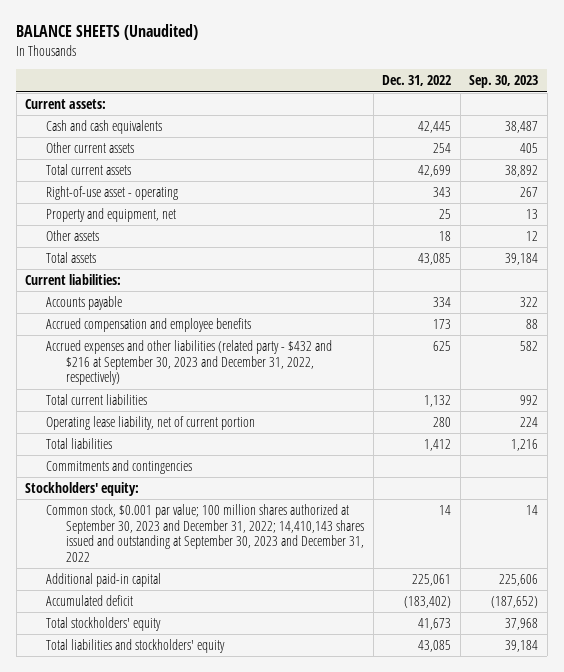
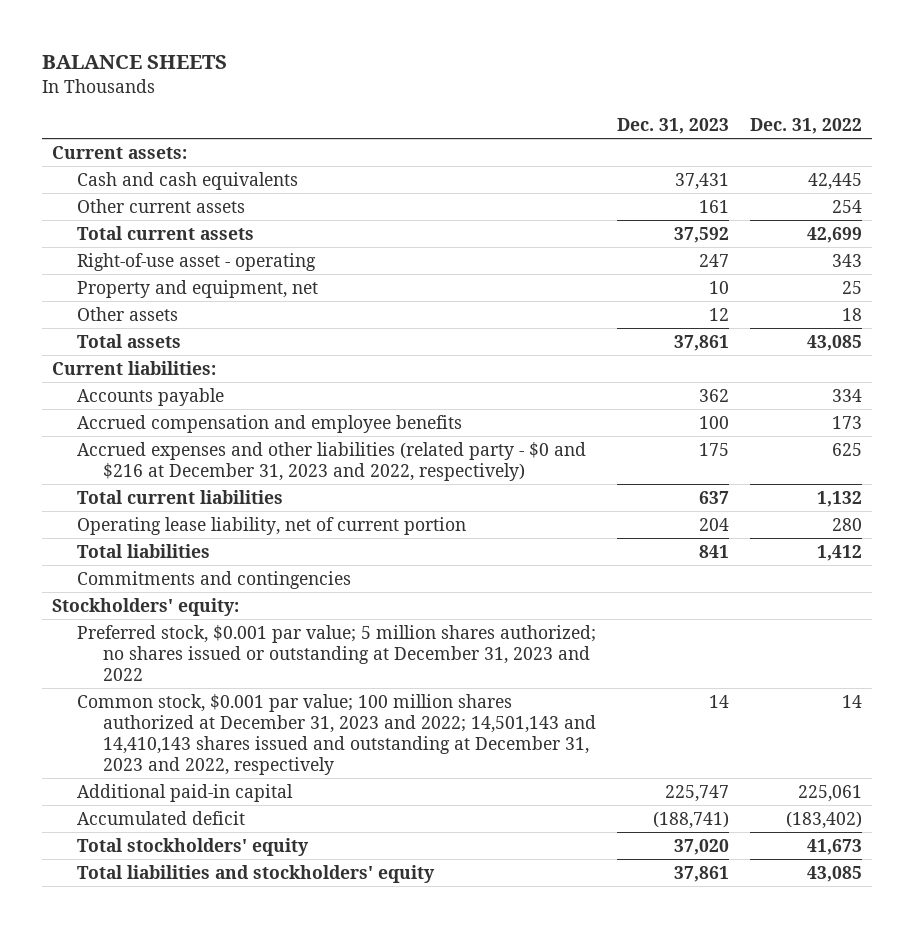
- BALANCE SHEETS (Unaudited)
+ BALANCE SHEETS
- | Dec. 31, 2022 | Sep. 30, 2023
+ | Dec. 31, 2023 | Dec. 31, 2022
- Accrued expenses and other liabilities (related party - $432 and $216 at September 30, 2023 and December 31, 2022, respectively) | 625 | 582
+ Accrued expenses and other liabilities (related party - $0 and $216 at December 31, 2023 and 2022, respectively) | 175 | 625
- Common stock, $0.001 par value; 100 million shares authorized at September 30, 2023 and December 31, 2022; 14,410,143 shares issued and outstanding at September 30, 2023 and December 31, 2022 | 14 | 14
+ Preferred stock, $0.001 par value; 5 million shares authorized; no shares issued or outstanding at December 31, 2023 and 2022
+ Common stock, $0.001 par value; 100 million shares authorized at December 31, 2023 and 2022; 14,501,143 and 14,410,143 shares issued and outstanding at December 31, 2023 and 2022, respectively | 14 | 14

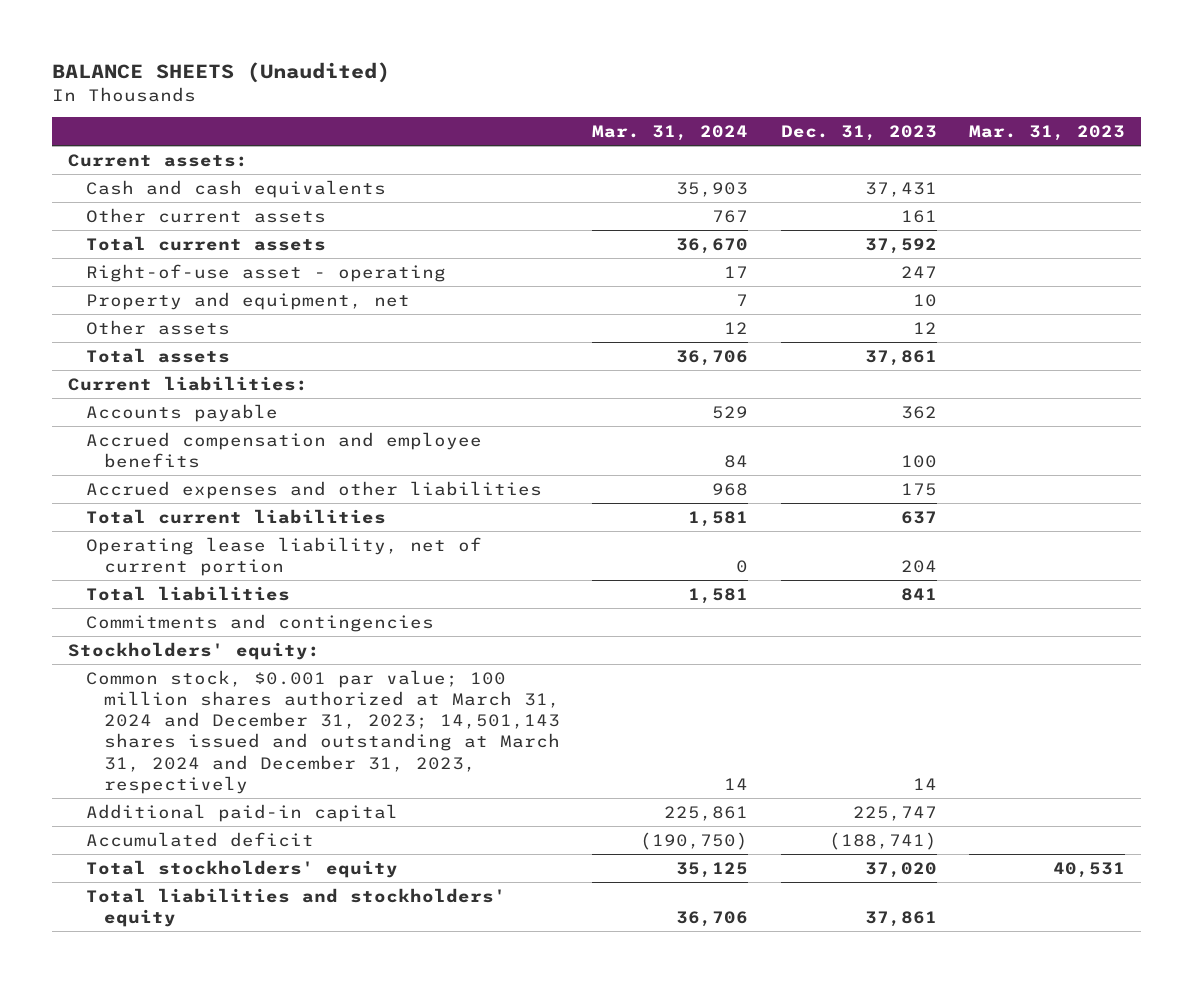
- BALANCE SHEETS
+ BALANCE SHEETS (Unaudited)
- | Dec. 31, 2023 | Dec. 31, 2022
+ | Mar. 31, 2024 | Dec. 31, 2023 | Mar. 31, 2023
- Accrued expenses and other liabilities (related party - $0 and $216 at December 31, 2023 and 2022, respectively) | 175 | 625
+ Accrued expenses and other liabilities | 968 | 175 |
- Preferred stock, $0.001 par value; 5 million shares authorized; no shares issued or outstanding at December 31, 2023 and 2022
- Common stock, $0.001 par value; 100 million shares authorized at December 31, 2023 and 2022; 14,501,143 and 14,410,143 shares issued and outstanding at December 31, 2023 and 2022, respectively | 14 | 14
+ Common stock, $0.001 par value; 100 million shares authorized at March 31, 2024 and December 31, 2023; 14,501,143 shares issued and outstanding at March 31, 2024 and December 31, 2023, respectively | 14 | 14 |

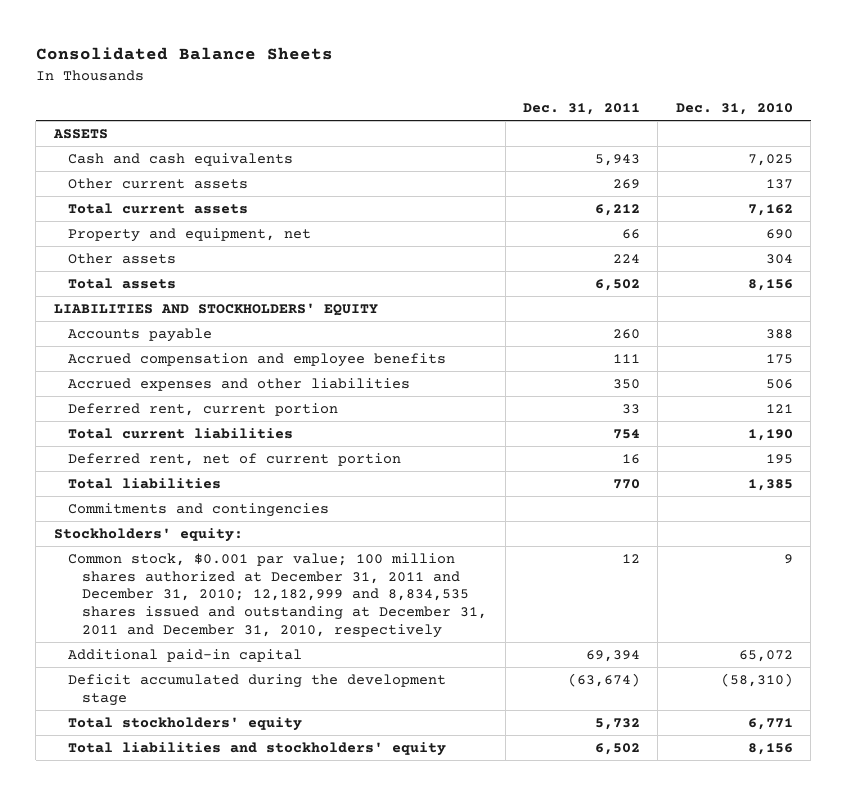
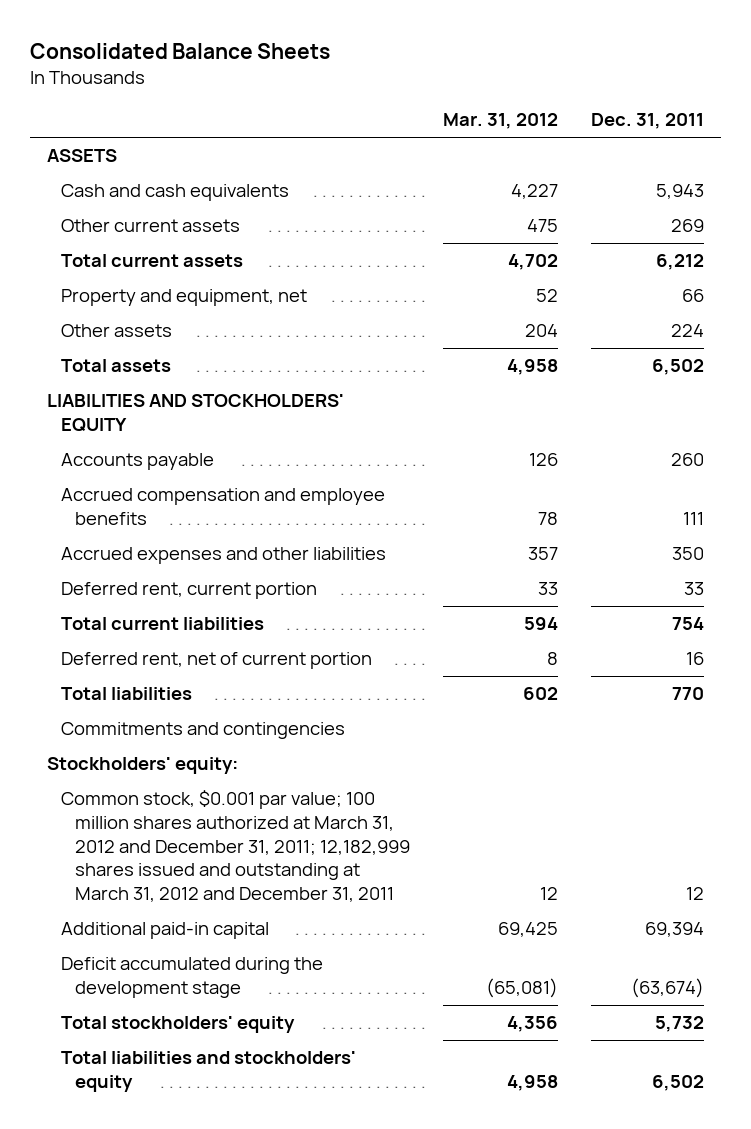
- | Dec. 31, 2011 | Dec. 31, 2010
+ | Mar. 31, 2012 | Dec. 31, 2011
- Common stock, $0.001 par value; 100 million shares authorized at December 31, 2011 and December 31, 2010; 12,182,999 and 8,834,535 shares issued and outstanding at December 31, 2011 and December 31, 2010, respectively | 12 | 9
+ Common stock, $0.001 par value; 100 million shares authorized at March 31, 2012 and December 31, 2011; 12,182,999 shares issued and outstanding at March 31, 2012 and December 31, 2011 | 12 | 12

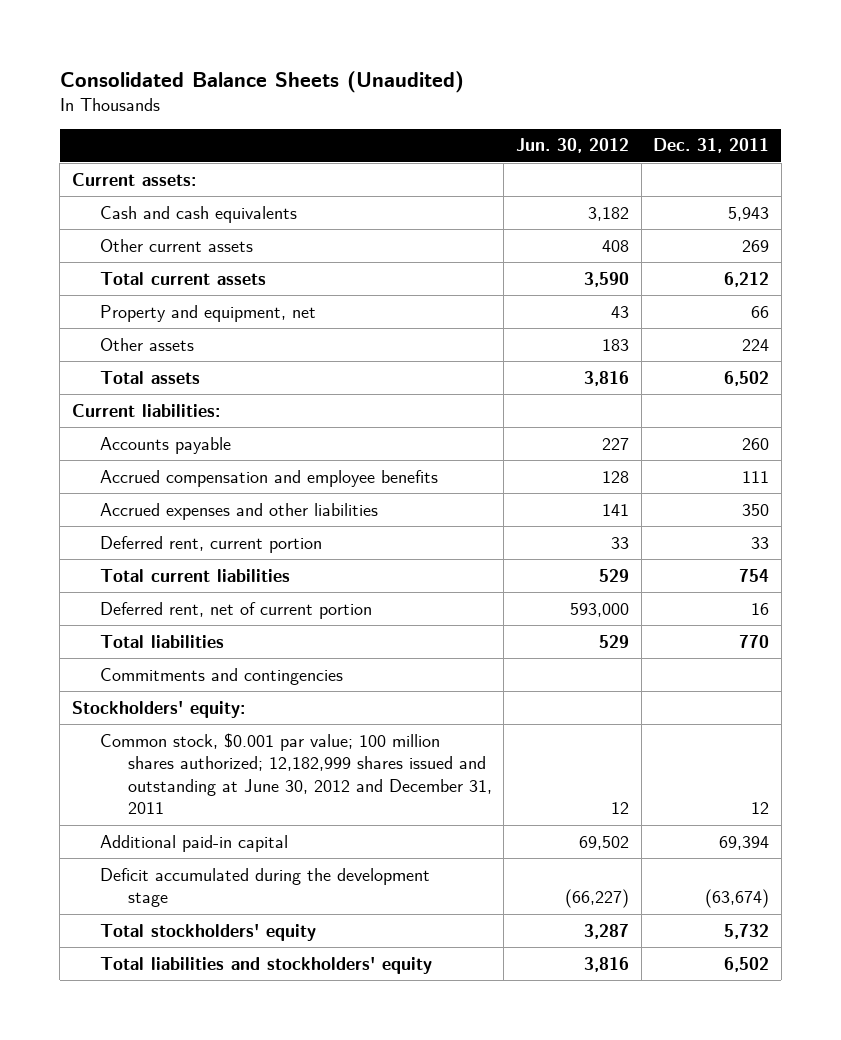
- Consolidated Balance Sheets
+ Consolidated Balance Sheets (Unaudited)
- | Mar. 31, 2012 | Dec. 31, 2011
+ | Jun. 30, 2012 | Dec. 31, 2011
- ASSETS
+ Current assets:
- LIABILITIES AND STOCKHOLDERS' EQUITY
+ Current liabilities:
- Common stock, $0.001 par value; 100 million shares authorized at March 31, 2012 and December 31, 2011; 12,182,999 shares issued and outstanding at March 31, 2012 and December 31, 2011 | 12 | 12
+ Common stock, $0.001 par value; 100 million shares authorized; 12,182,999 shares issued and outstanding at June 30, 2012 and December 31, 2011 | 12 | 12

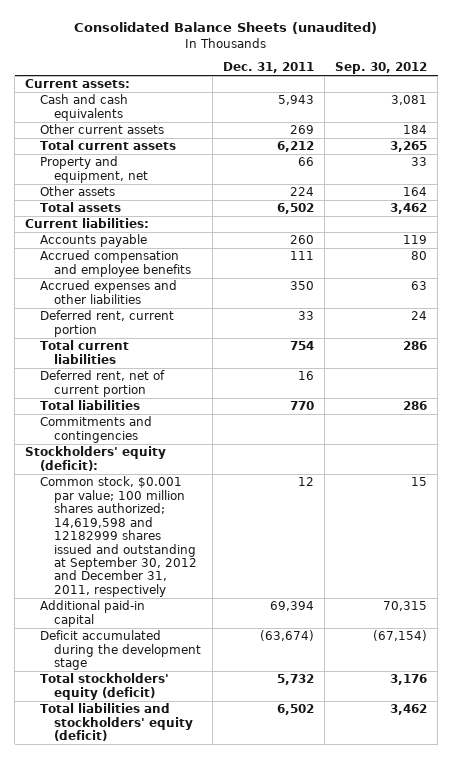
- Consolidated Balance Sheets (Unaudited)
+ Consolidated Balance Sheets (unaudited)
- | Jun. 30, 2012 | Dec. 31, 2011
+ | Dec. 31, 2011 | Sep. 30, 2012
- Stockholders' equity:
- Common stock, $0.001 par value; 100 million shares authorized; 12,182,999 shares issued and outstanding at June 30, 2012 and December 31, 2011 | 12 | 12
+ Stockholders' equity (deficit):
+ Common stock, $0.001 par value; 100 million shares authorized; 14,619,598 and 12182999 shares issued and outstanding at September 30, 2012 and December 31, 2011, respectively | 12 | 15
- Total stockholders' equity | 3,287 | 5,732
- Total liabilities and stockholders' equity | 3,816 | 6,502
+ Total stockholders' equity (deficit) | 5,732 | 3,176
+ Total liabilities and stockholders' equity (deficit) | 6,502 | 3,462

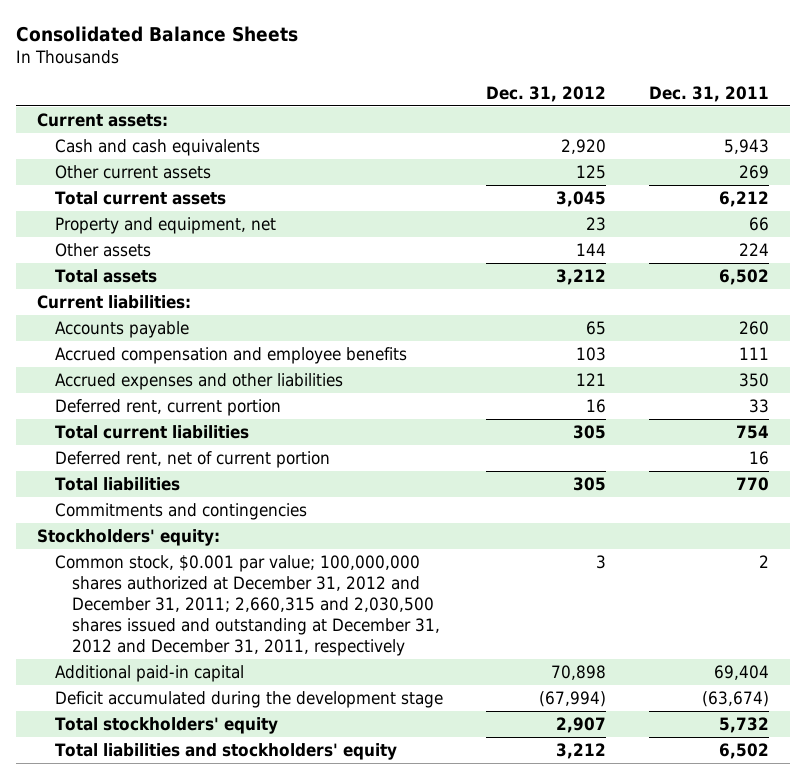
- Consolidated Balance Sheets (unaudited)
+ Consolidated Balance Sheets
- | Dec. 31, 2011 | Sep. 30, 2012
+ | Dec. 31, 2012 | Dec. 31, 2011
- Stockholders' equity (deficit):
- Common stock, $0.001 par value; 100 million shares authorized; 14,619,598 and 12182999 shares issued and outstanding at September 30, 2012 and December 31, 2011, respectively | 12 | 15
- Additional paid-in capital | 69,394 | 70,315
+ Stockholders' equity:
+ Common stock, $0.001 par value; 100,000,000 shares authorized at December 31, 2012 and December 31, 2011; 2,660,315 and 2,030,500 shares issued and outstanding at December 31, 2012 and December 31, 2011, respectively | 3 | 2
+ Additional paid-in capital | 70,898 | 69,404
- Total stockholders' equity (deficit) | 5,732 | 3,176
- Total liabilities and stockholders' equity (deficit) | 6,502 | 3,462
+ Total stockholders' equity | 2,907 | 5,732
+ Total liabilities and stockholders' equity | 3,212 | 6,502

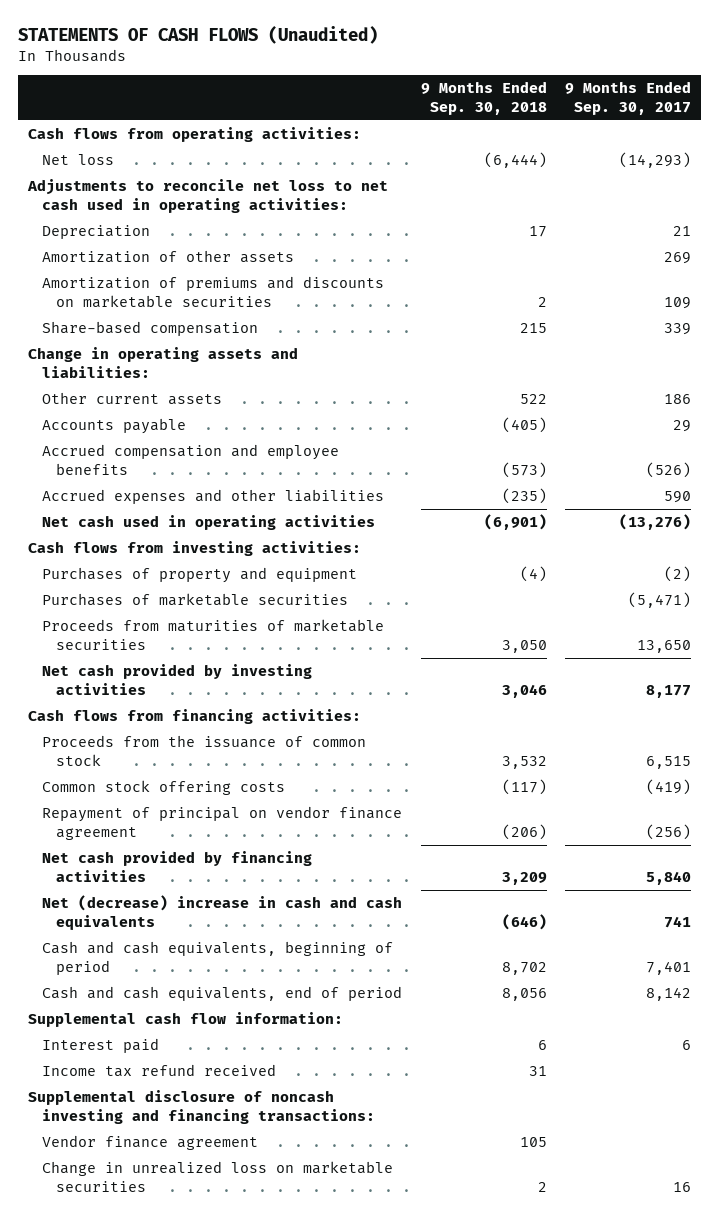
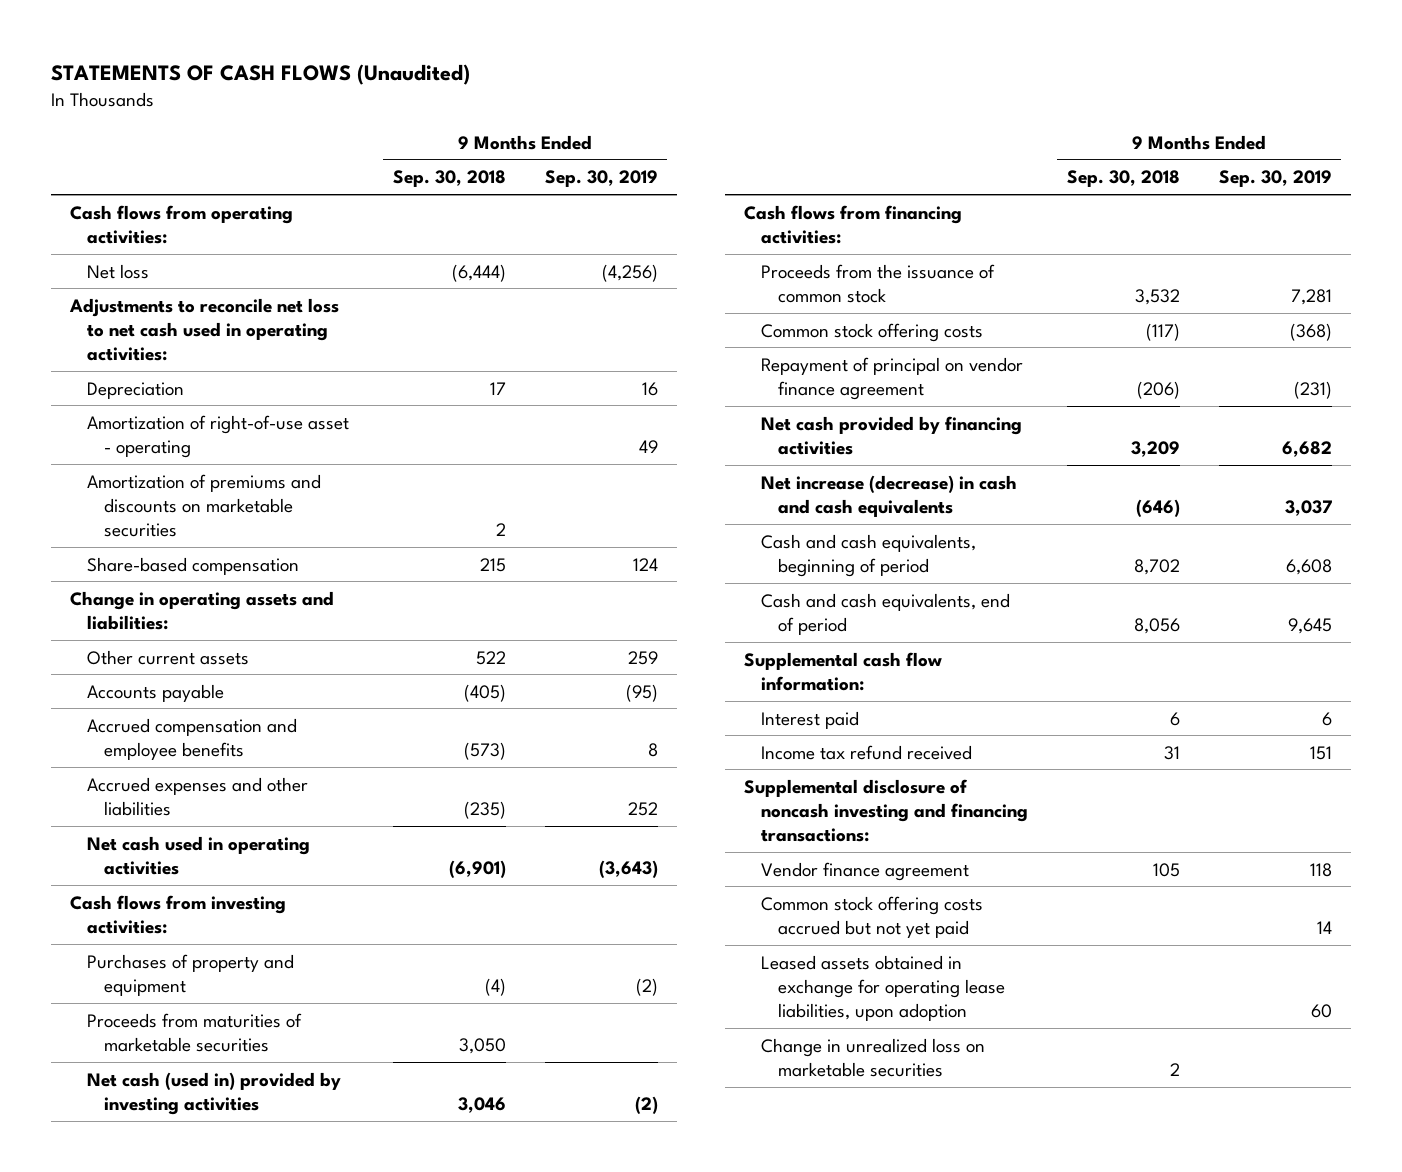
- | 9 Months Ended Sep. 30, 2018 | 9 Months Ended Sep. 30, 2017
+ | 9 Months Ended Sep. 30, 2018 | 9 Months Ended Sep. 30, 2019
- Amortization of other assets | | 269
+ Amortization of right-of-use asset - operating | | 49
- Purchases of marketable securities | | (5,471)
- Net cash provided by investing activities | 3,046 | 8,177
+ Net cash (used in) provided by investing activities | 3,046 | (2)
- Net (decrease) increase in cash and cash equivalents | (646) | 741
+ Net increase (decrease) in cash and cash equivalents | (646) | 3,037
+ Common stock offering costs accrued but not yet paid | | 14
+ Leased assets obtained in exchange for operating lease liabilities, upon adoption | | 60

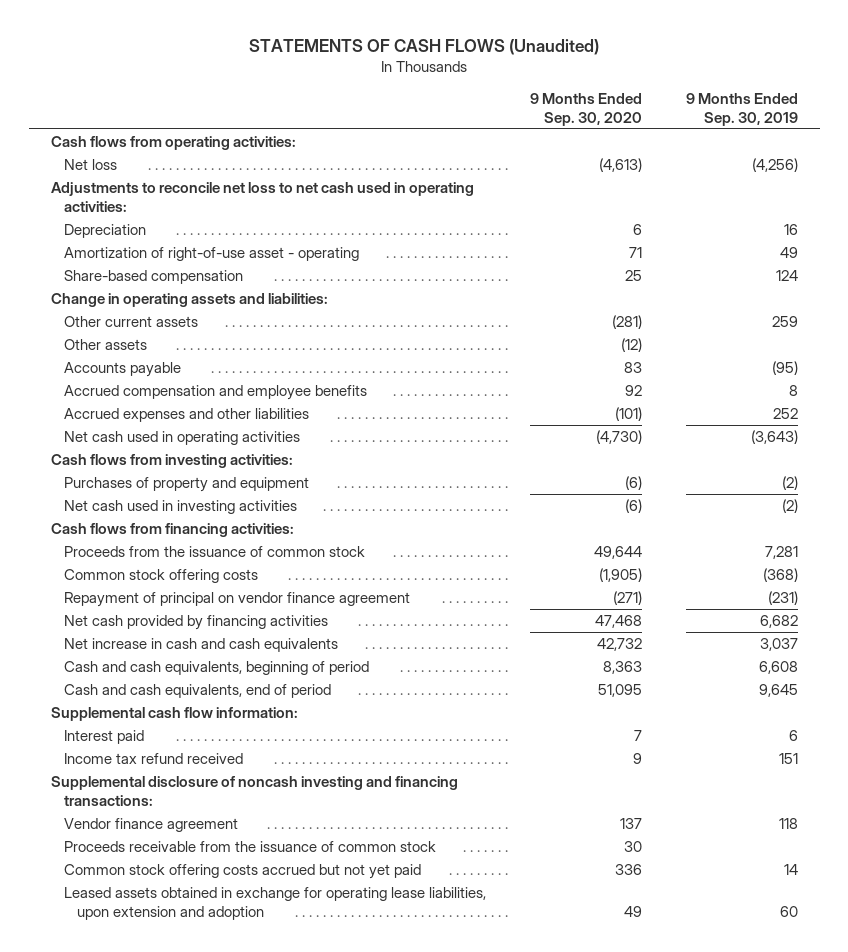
- | 9 Months Ended Sep. 30, 2018 | 9 Months Ended Sep. 30, 2019
+ | 9 Months Ended Sep. 30, 2020 | 9 Months Ended Sep. 30, 2019
- Amortization of premiums and discounts on marketable securities | 2 |
+ Other assets | (12) |
- Proceeds from maturities of marketable securities | 3,050 |
- Net cash (used in) provided by investing activities | 3,046 | (2)
+ Net cash used in investing activities | (6) | (2)
- Net increase (decrease) in cash and cash equivalents | (646) | 3,037
+ Net increase in cash and cash equivalents | 42,732 | 3,037
+ Proceeds receivable from the issuance of common stock | 30 |
- Leased assets obtained in exchange for operating lease liabilities, upon adoption | | 60
- Change in unrealized loss on marketable securities | 2 |
+ Leased assets obtained in exchange for operating lease liabilities, upon extension and adoption | 49 | 60

